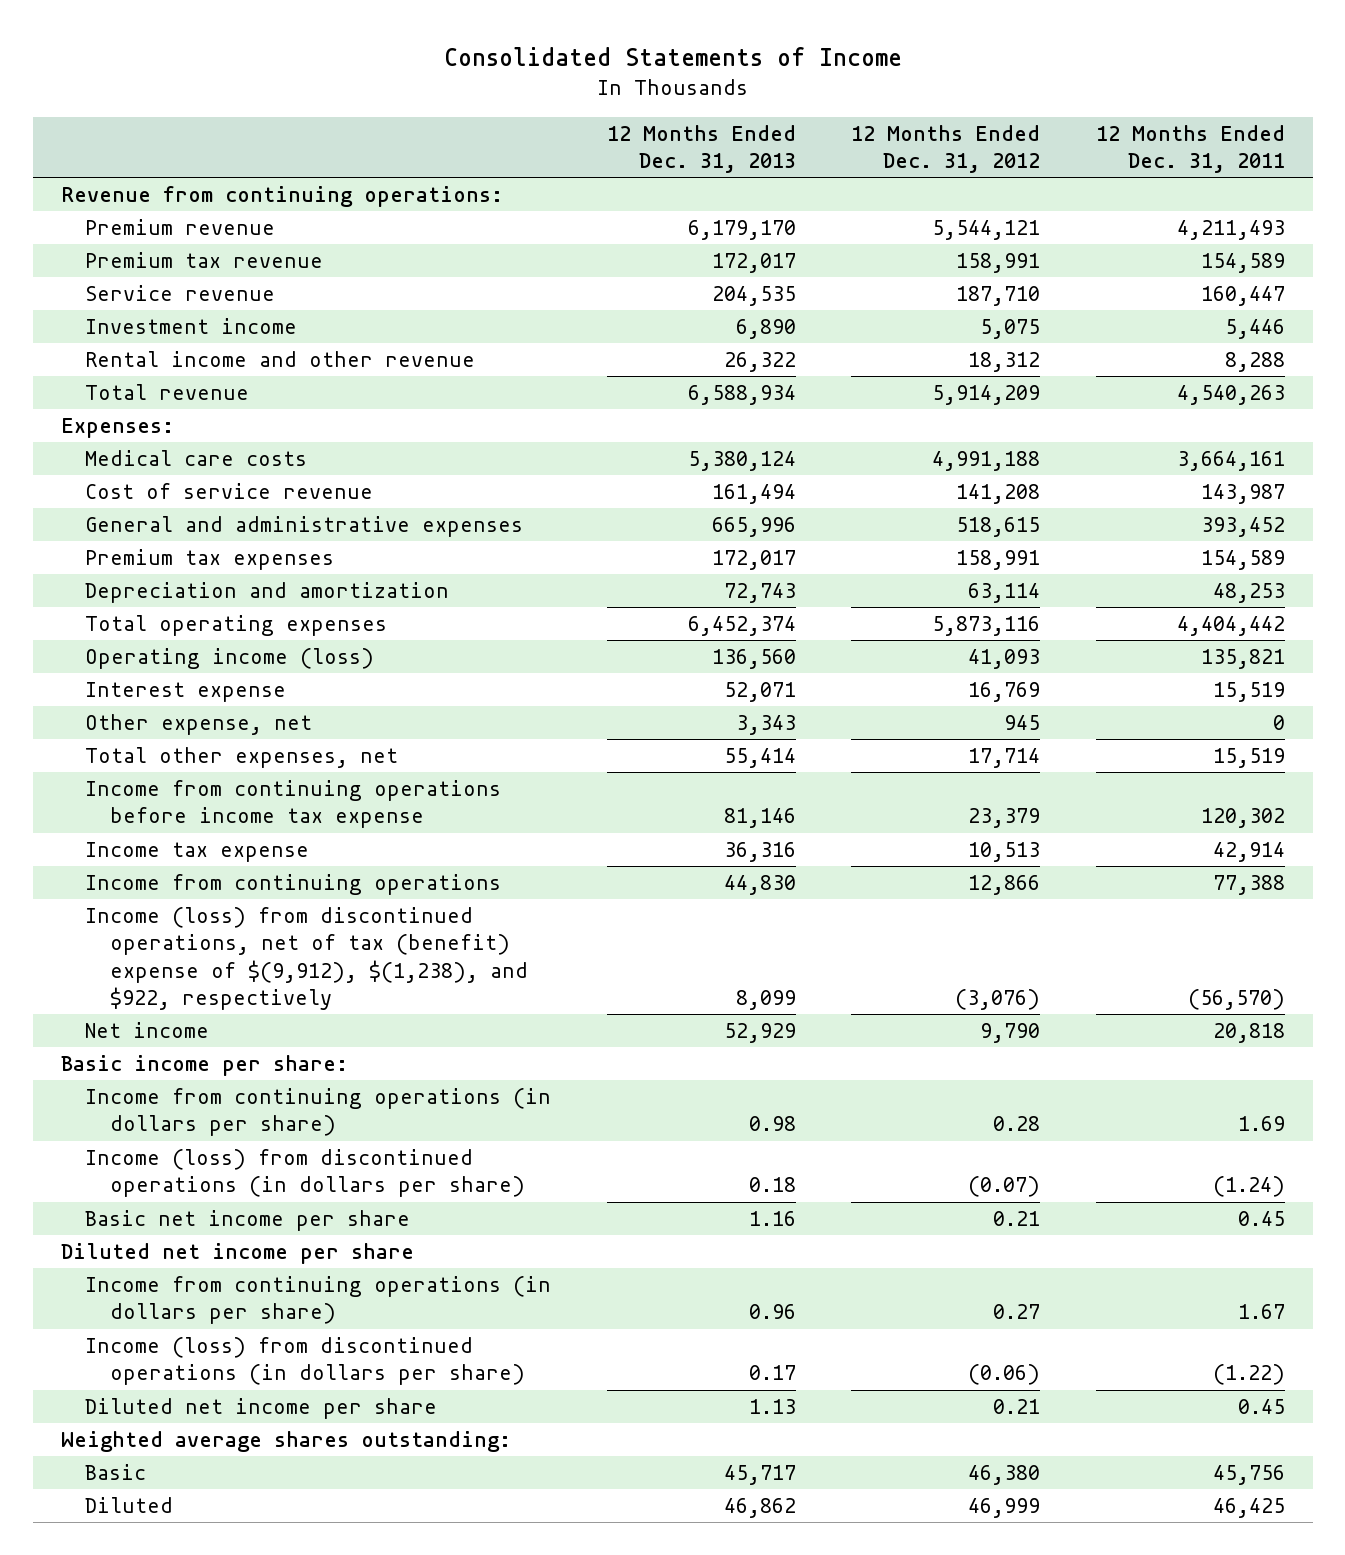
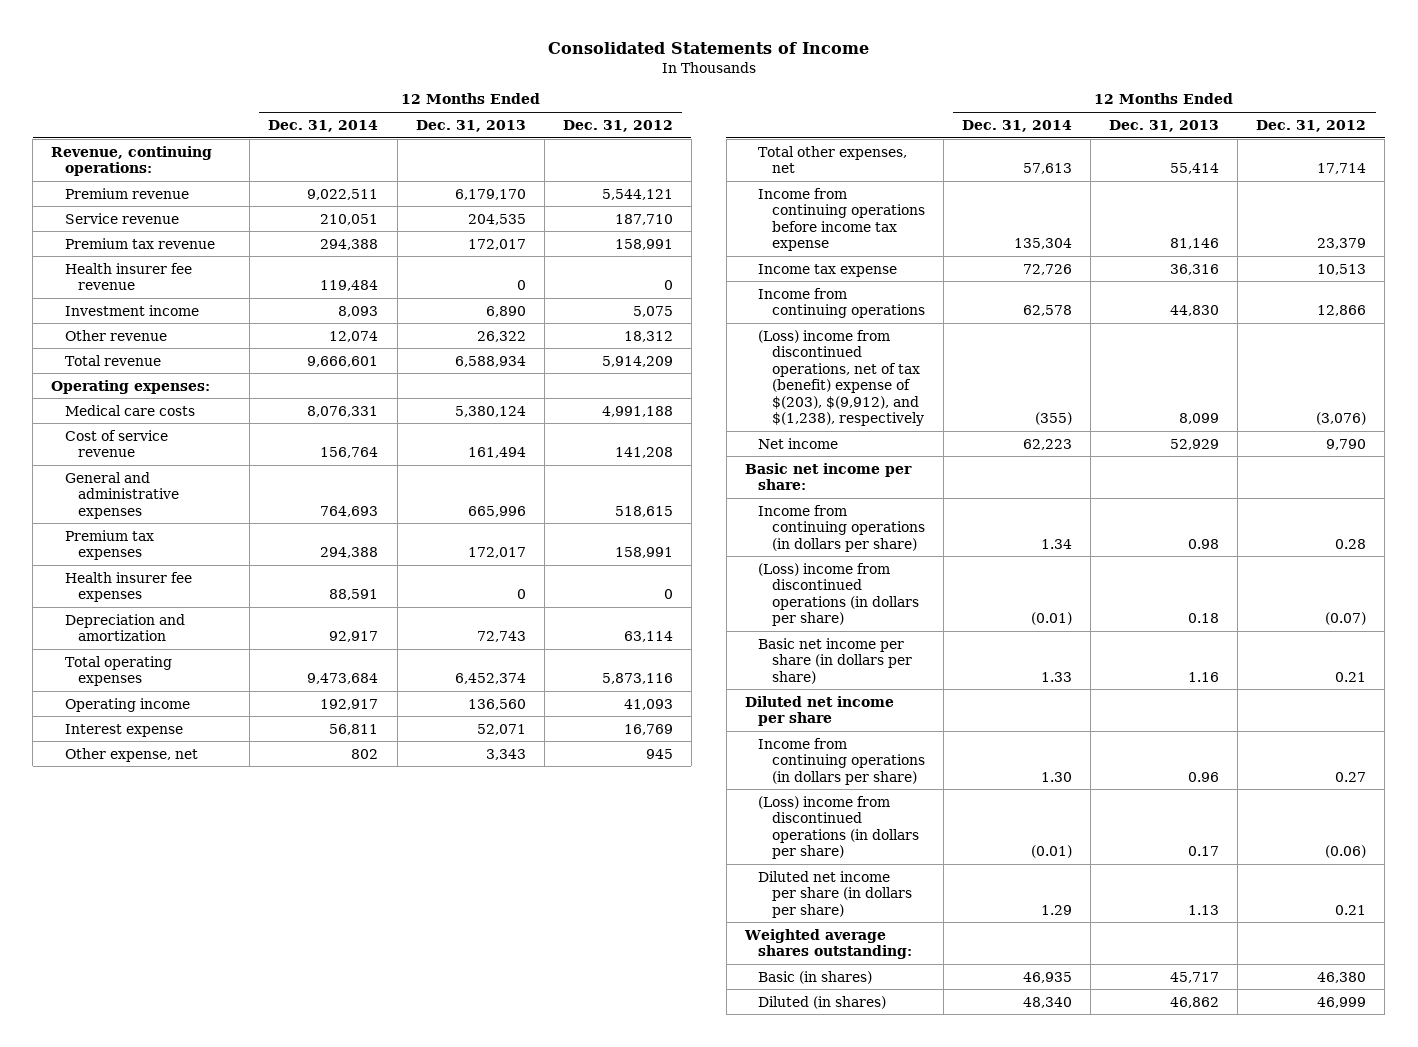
- | 12 Months Ended Dec. 31, 2013 | 12 Months Ended Dec. 31, 2012 | 12 Months Ended Dec. 31, 2011
+ | 12 Months Ended Dec. 31, 2014 | 12 Months Ended Dec. 31, 2013 | 12 Months Ended Dec. 31, 2012
- Revenue from continuing operations:
+ Revenue, continuing operations:
moved down: Premium tax revenue | 294,388 | 172,017 | 158,991
+ Health insurer fee revenue | 119,484 | 0 | 0
- Rental income and other revenue | 26,322 | 18,312 | 8,288
+ Other revenue | 12,074 | 26,322 | 18,312
- Expenses:
+ Operating expenses:
+ Health insurer fee expenses | 88,591 | 0 | 0
- Operating income (loss) | 136,560 | 41,093 | 135,821
+ Operating income | 192,917 | 136,560 | 41,093
- Income (loss) from discontinued operations, net of tax (benefit) expense of $(9,912), $(1,238), and $922, respectively | 8,099 | (3,076) | (56,570)
+ (Loss) income from discontinued operations, net of tax (benefit) expense of $(203), $(9,912), and $(1,238), respectively | (355) | 8,099 | (3,076)
- Basic income per share:
+ Basic net income per share:
- Income (loss) from discontinued operations (in dollars per share) | 0.18 | (0.07) | (1.24)
- Basic net income per share | 1.16 | 0.21 | 0.45
+ (Loss) income from discontinued operations (in dollars per share) | (0.01) | 0.18 | (0.07)
+ Basic net income per share (in dollars per share) | 1.33 | 1.16 | 0.21
- Income (loss) from discontinued operations (in dollars per share) | 0.17 | (0.06) | (1.22)
- Diluted net income per share | 1.13 | 0.21 | 0.45
+ (Loss) income from discontinued operations (in dollars per share) | (0.01) | 0.17 | (0.06)
+ Diluted net income per share (in dollars per share) | 1.29 | 1.13 | 0.21
- Basic | 45,717 | 46,380 | 45,756
- Diluted | 46,862 | 46,999 | 46,425
+ Basic (in shares) | 46,935 | 45,717 | 46,380
+ Diluted (in shares) | 48,340 | 46,862 | 46,999

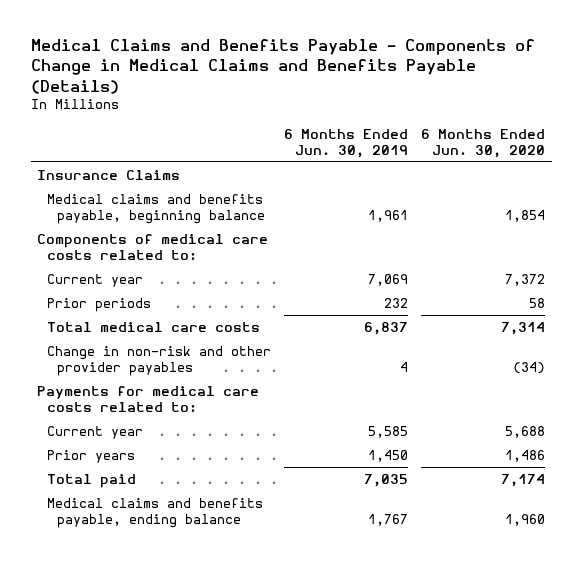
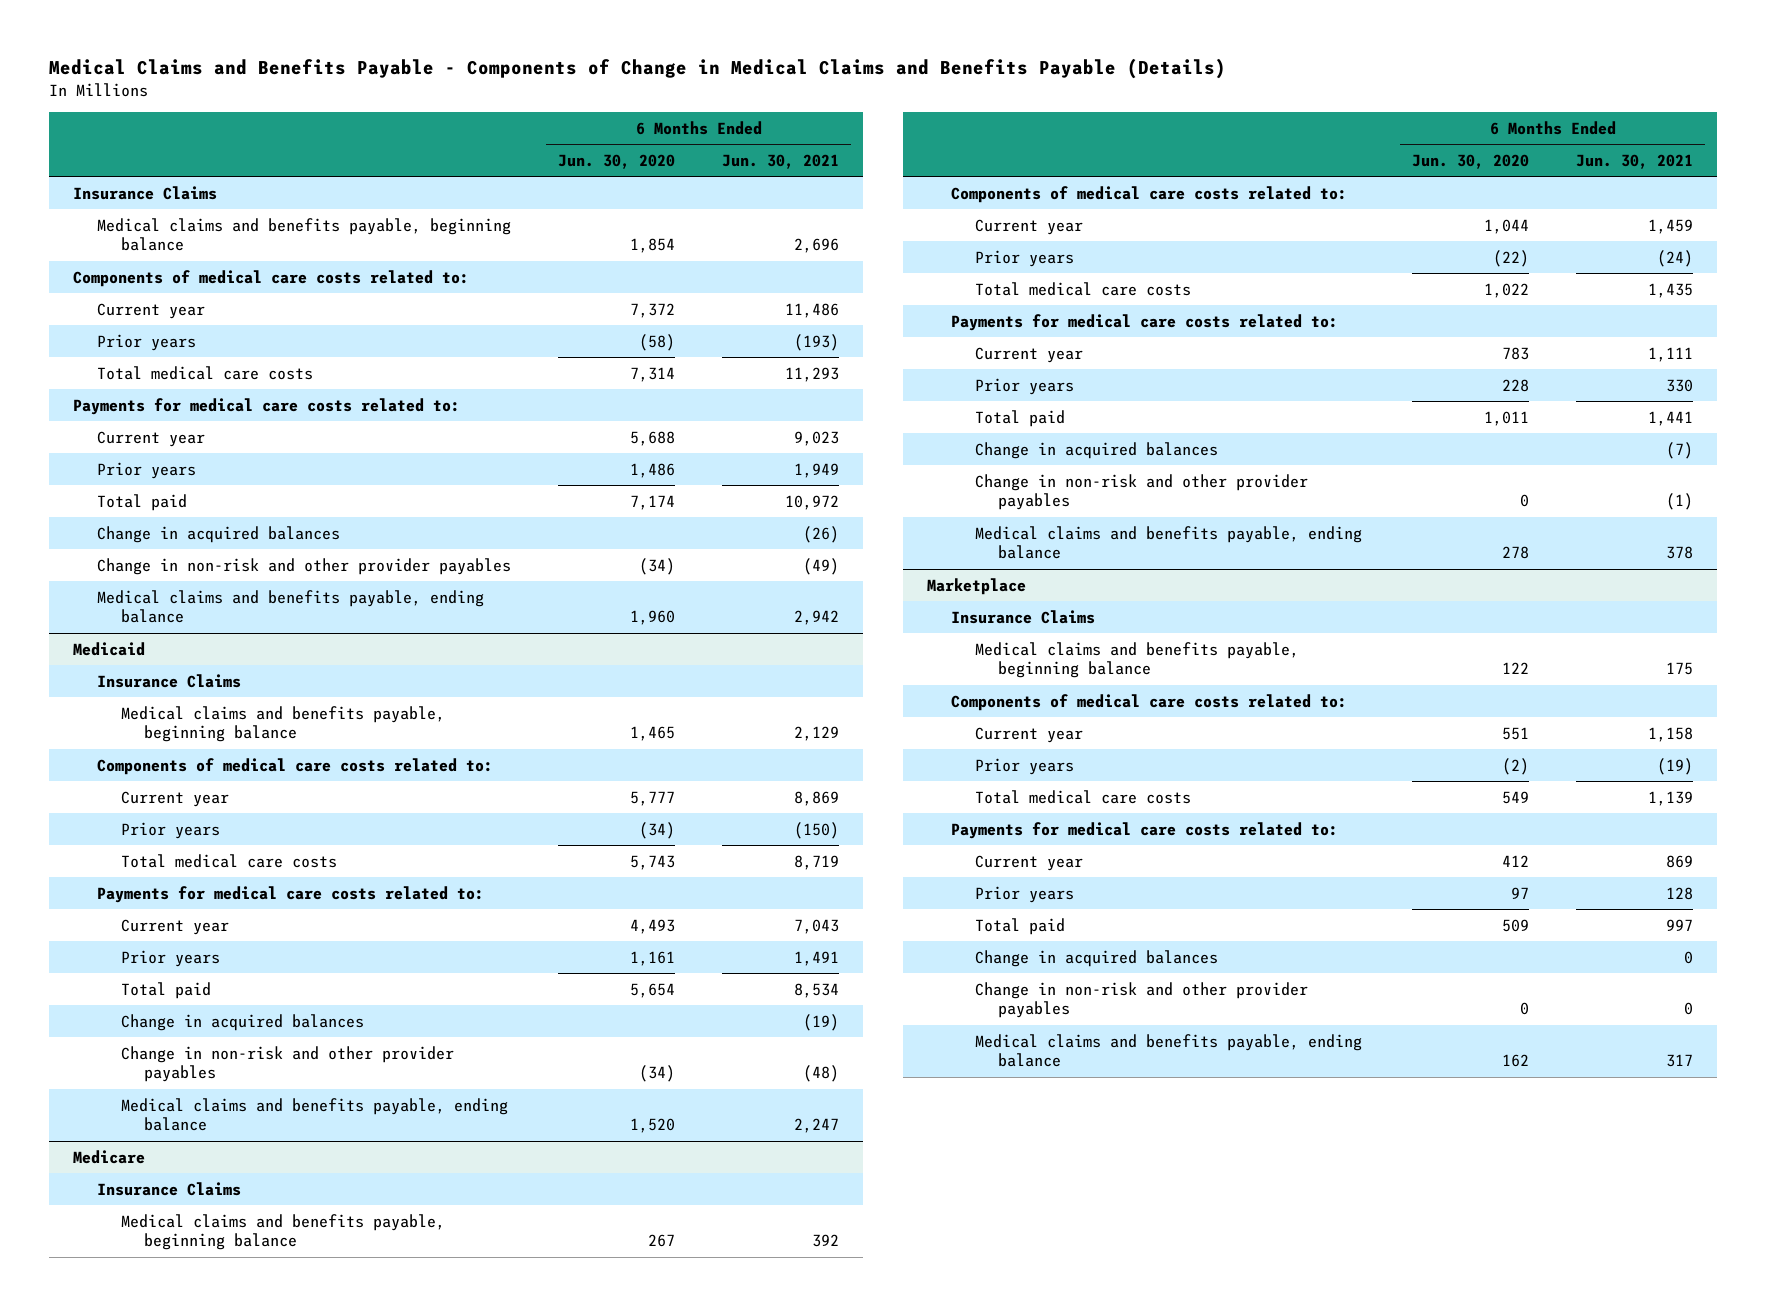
- | 6 Months Ended Jun. 30, 2019 | 6 Months Ended Jun. 30, 2020
+ | 6 Months Ended Jun. 30, 2020 | 6 Months Ended Jun. 30, 2021
- Prior periods | 232 | 58
+ Prior years | (58) | (193)
+ Change in acquired balances | | (26)
moved down: Change in non-risk and other provider payables | (34) | (49)
+ Medicaid
+ Insurance Claims
+ Medical claims and benefits payable, beginning balance | 1,465 | 2,129
+ Components of medical care costs related to:
+ Current year | 5,777 | 8,869
+ Prior years | (34) | (150)
+ Total medical care costs | 5,743 | 8,719
+ Payments for medical care costs related to:
+ Current year | 4,493 | 7,043
+ Prior years | 1,161 | 1,491
+ Total paid | 5,654 | 8,534
+ Change in acquired balances | | (19)
+ Change in non-risk and other provider payables | (34) | (48)
+ Medical claims and benefits payable, ending balance | 1,520 | 2,247
+ Medicare
+ Insurance Claims
+ Medical claims and benefits payable, beginning balance | 267 | 392
+ Components of medical care costs related to:
+ Current year | 1,044 | 1,459
+ Prior years | (22) | (24)
+ Total medical care costs | 1,022 | 1,435
+ Payments for medical care costs related to:
+ Current year | 783 | 1,111
+ Prior years | 228 | 330
+ Total paid | 1,011 | 1,441
+ Change in acquired balances | | (7)
+ Change in non-risk and other provider payables | 0 | (1)
+ Medical claims and benefits payable, ending balance | 278 | 378
+ Marketplace
+ Insurance Claims
+ Medical claims and benefits payable, beginning balance | 122 | 175
+ Components of medical care costs related to:
+ Current year | 551 | 1,158
+ Prior years | (2) | (19)
+ Total medical care costs | 549 | 1,139
+ Payments for medical care costs related to:
+ Current year | 412 | 869
+ Prior years | 97 | 128
+ Total paid | 509 | 997
+ Change in acquired balances | | 0
+ Change in non-risk and other provider payables | 0 | 0
+ Medical claims and benefits payable, ending balance | 162 | 317

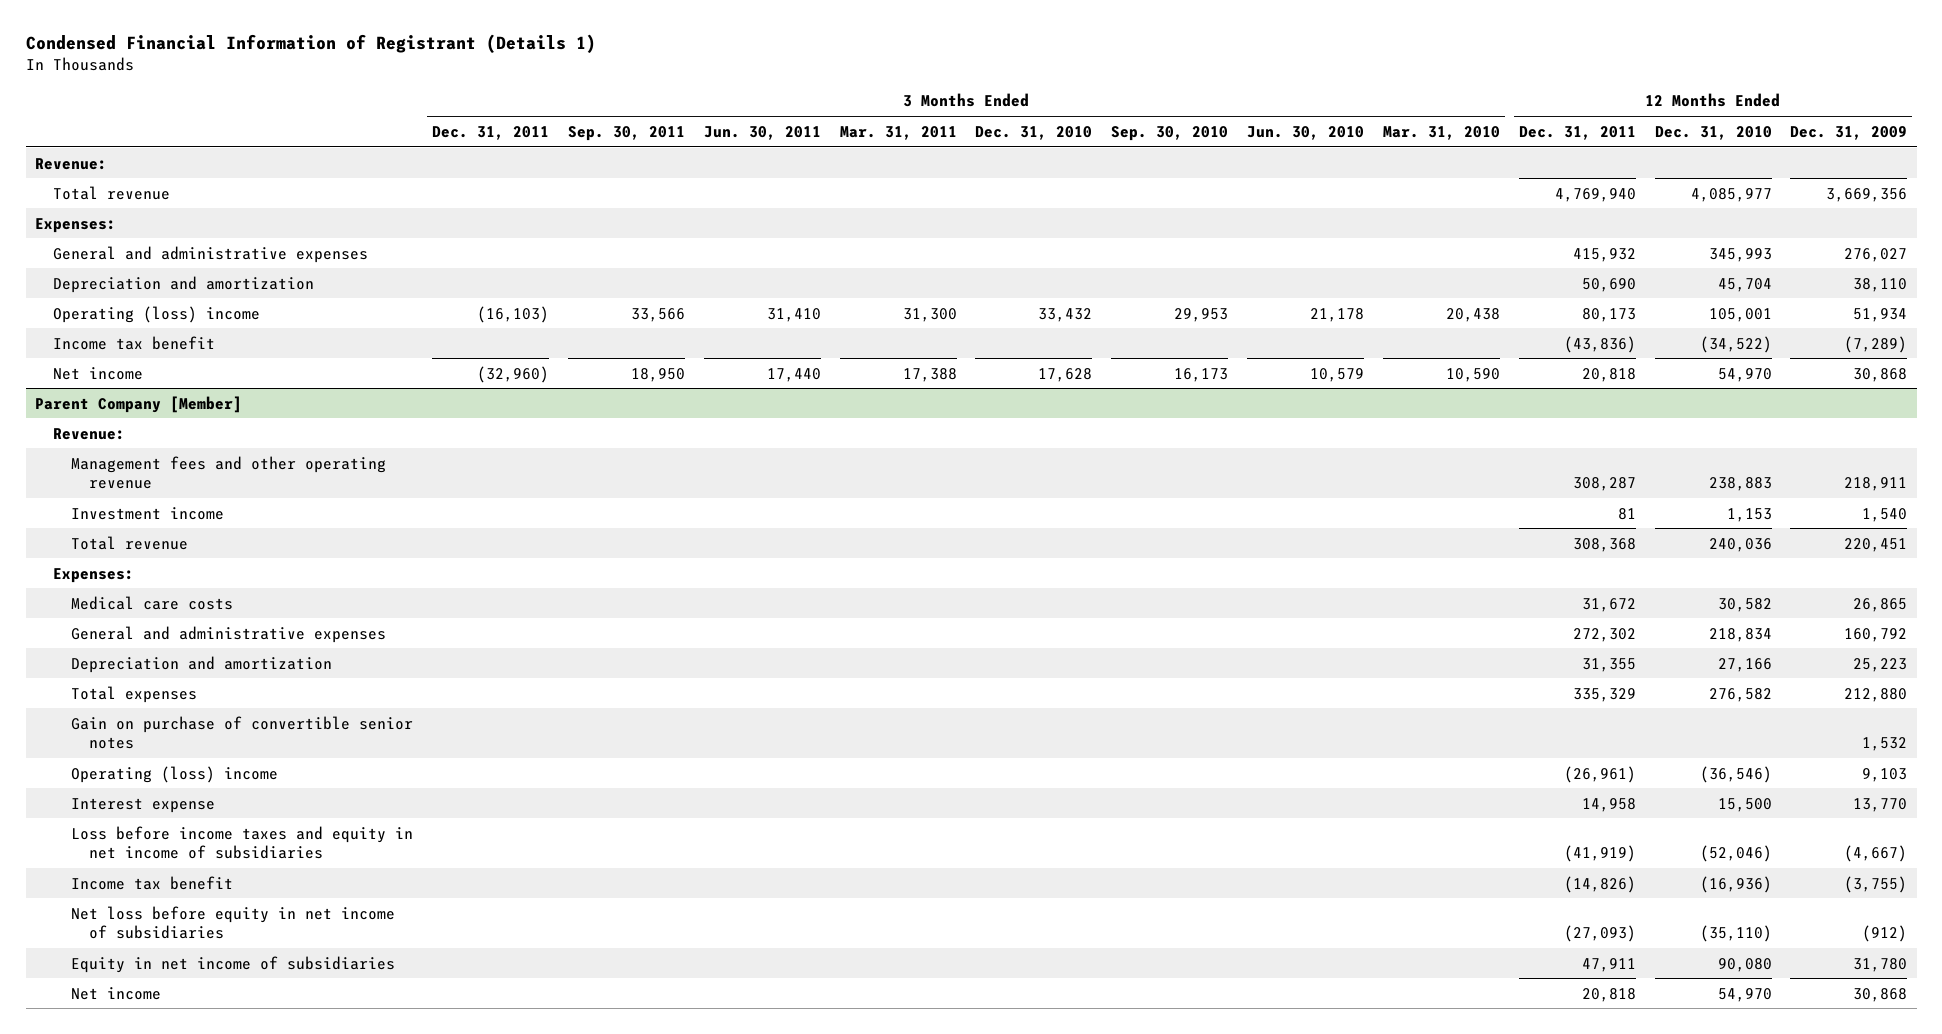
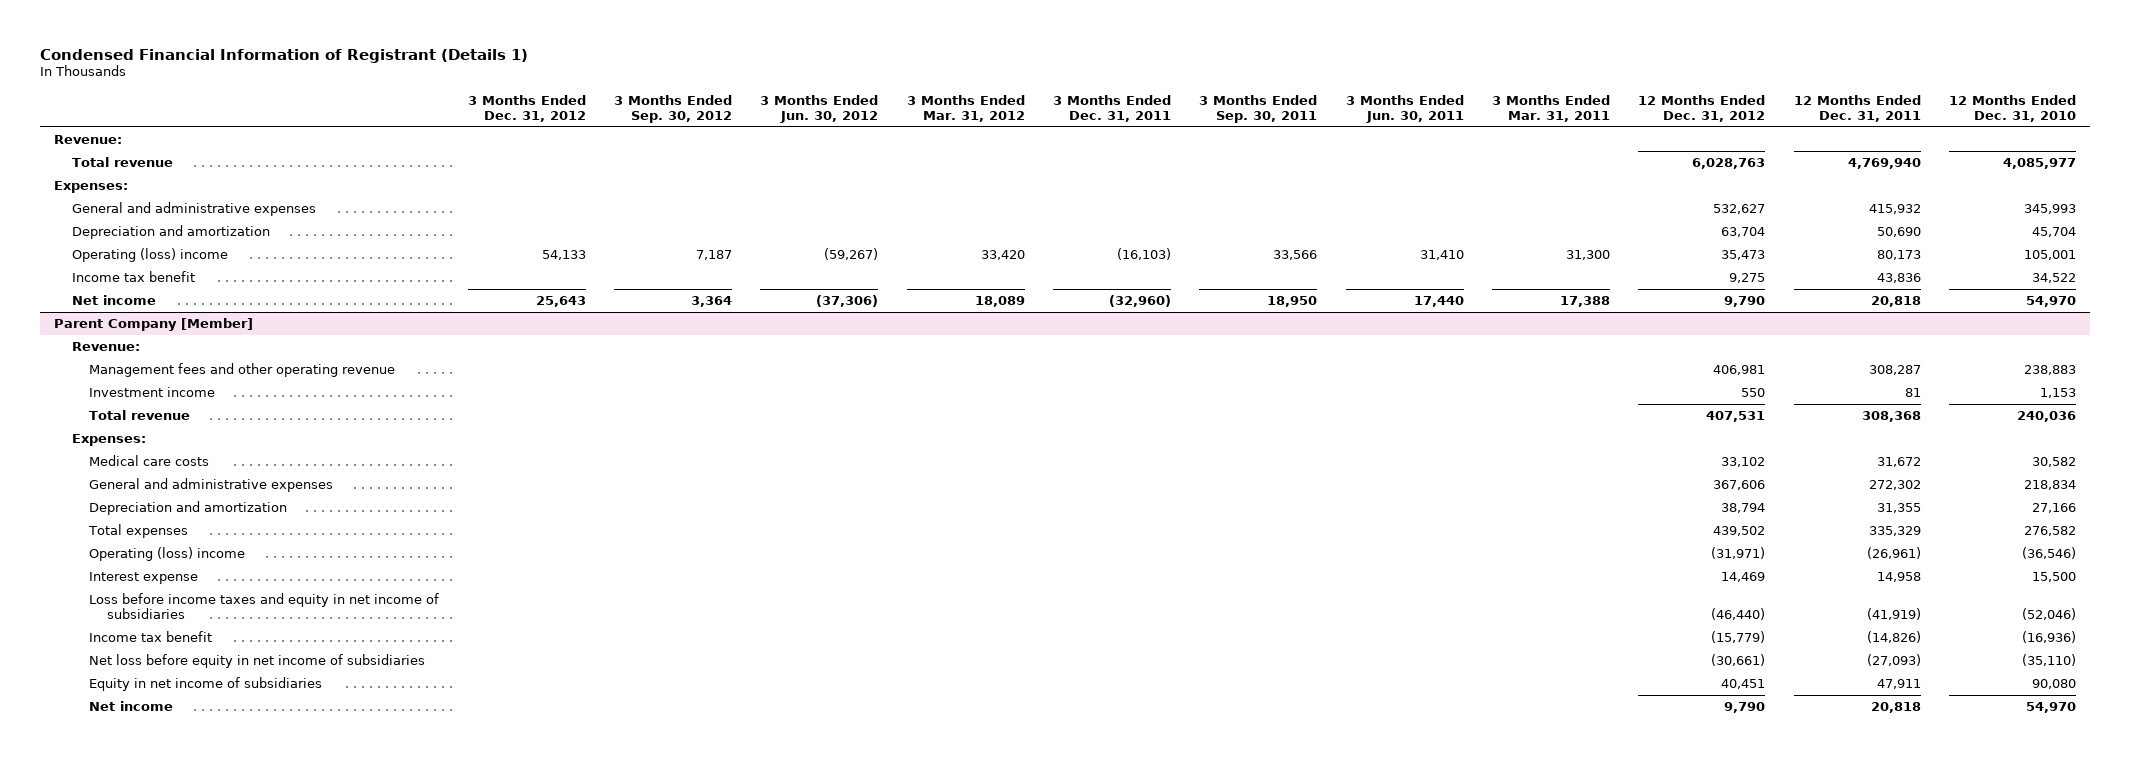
- | 3 Months Ended Dec. 31, 2011 | 3 Months Ended Sep. 30, 2011 | 3 Months Ended Jun. 30, 2011 | 3 Months Ended Mar. 31, 2011 | 3 Months Ended Dec. 31, 2010 | 3 Months Ended Sep. 30, 2010 | 3 Months Ended Jun. 30, 2010 | 3 Months Ended Mar. 31, 2010 | 12 Months Ended Dec. 31, 2011 | 12 Months Ended Dec. 31, 2010 | 12 Months Ended Dec. 31, 2009
+ | 3 Months Ended Dec. 31, 2012 | 3 Months Ended Sep. 30, 2012 | 3 Months Ended Jun. 30, 2012 | 3 Months Ended Mar. 31, 2012 | 3 Months Ended Dec. 31, 2011 | 3 Months Ended Sep. 30, 2011 | 3 Months Ended Jun. 30, 2011 | 3 Months Ended Mar. 31, 2011 | 12 Months Ended Dec. 31, 2012 | 12 Months Ended Dec. 31, 2011 | 12 Months Ended Dec. 31, 2010
- Income tax benefit | | | | | | | | | (43,836) | (34,522) | (7,289)
+ Income tax benefit | | | | | | | | | 9,275 | 43,836 | 34,522
@ Parent Company [Member]
- Gain on purchase of convertible senior notes | | | | | | | | | | | 1,532

